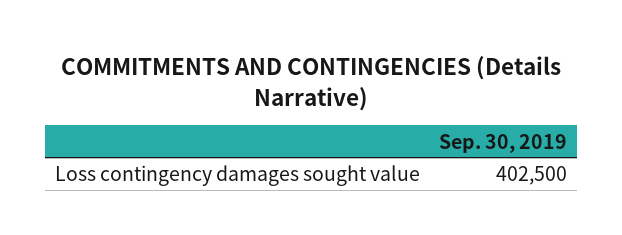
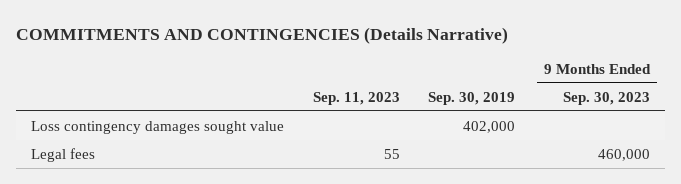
- | Sep. 30, 2019
+ | Sep. 11, 2023 | Sep. 30, 2019 | 9 Months Ended Sep. 30, 2023
- Loss contingency damages sought value | 402,500
+ Loss contingency damages sought value | | 402,000 |
+ Legal fees | 55 | | 460,000

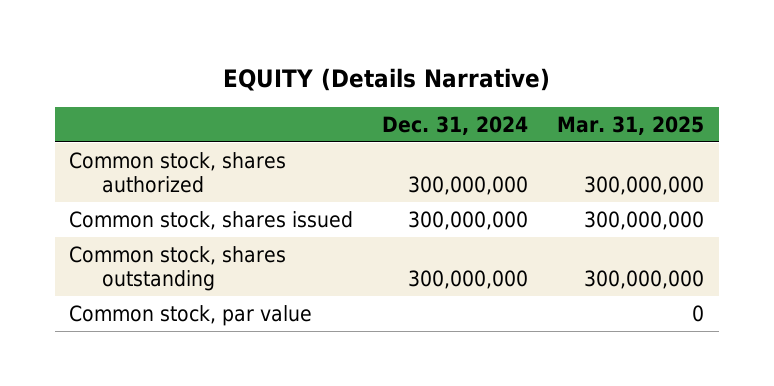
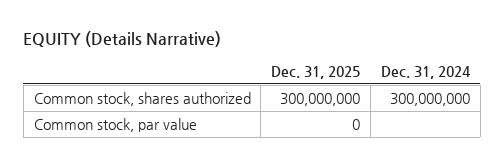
- | Dec. 31, 2024 | Mar. 31, 2025
+ | Dec. 31, 2025 | Dec. 31, 2024
- Common stock, shares issued | 300,000,000 | 300,000,000
- Common stock, shares outstanding | 300,000,000 | 300,000,000

